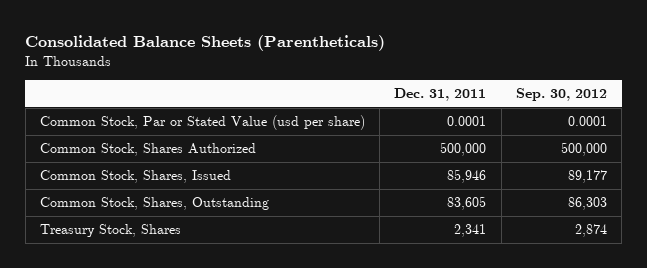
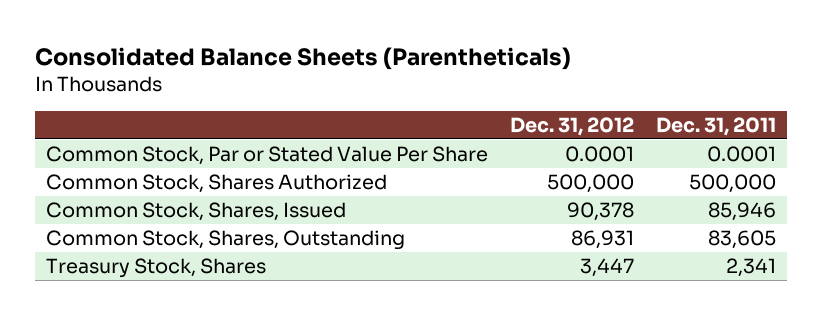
- | Dec. 31, 2011 | Sep. 30, 2012
+ | Dec. 31, 2012 | Dec. 31, 2011
- Common Stock, Par or Stated Value (usd per share) | 0.0001 | 0.0001
+ Common Stock, Par or Stated Value Per Share | 0.0001 | 0.0001

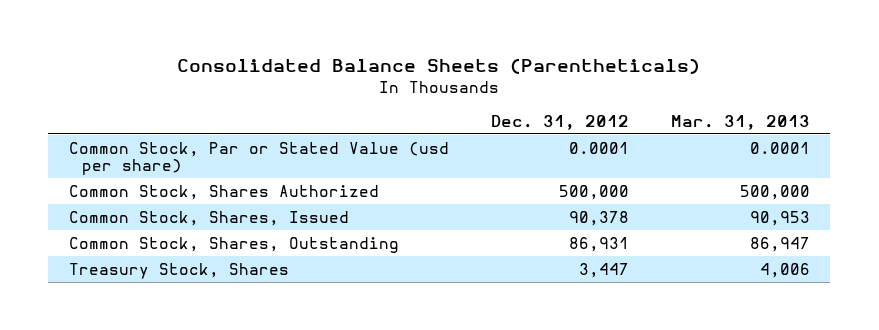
- | Dec. 31, 2012 | Dec. 31, 2011
+ | Dec. 31, 2012 | Mar. 31, 2013
- Common Stock, Par or Stated Value Per Share | 0.0001 | 0.0001
+ Common Stock, Par or Stated Value (usd per share) | 0.0001 | 0.0001

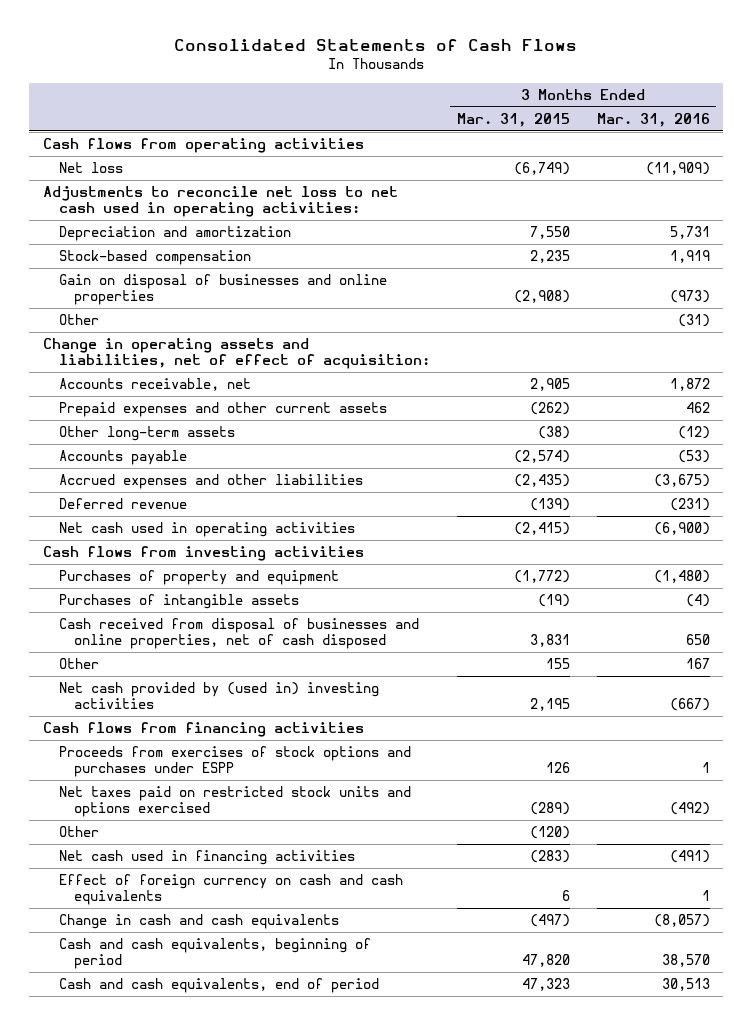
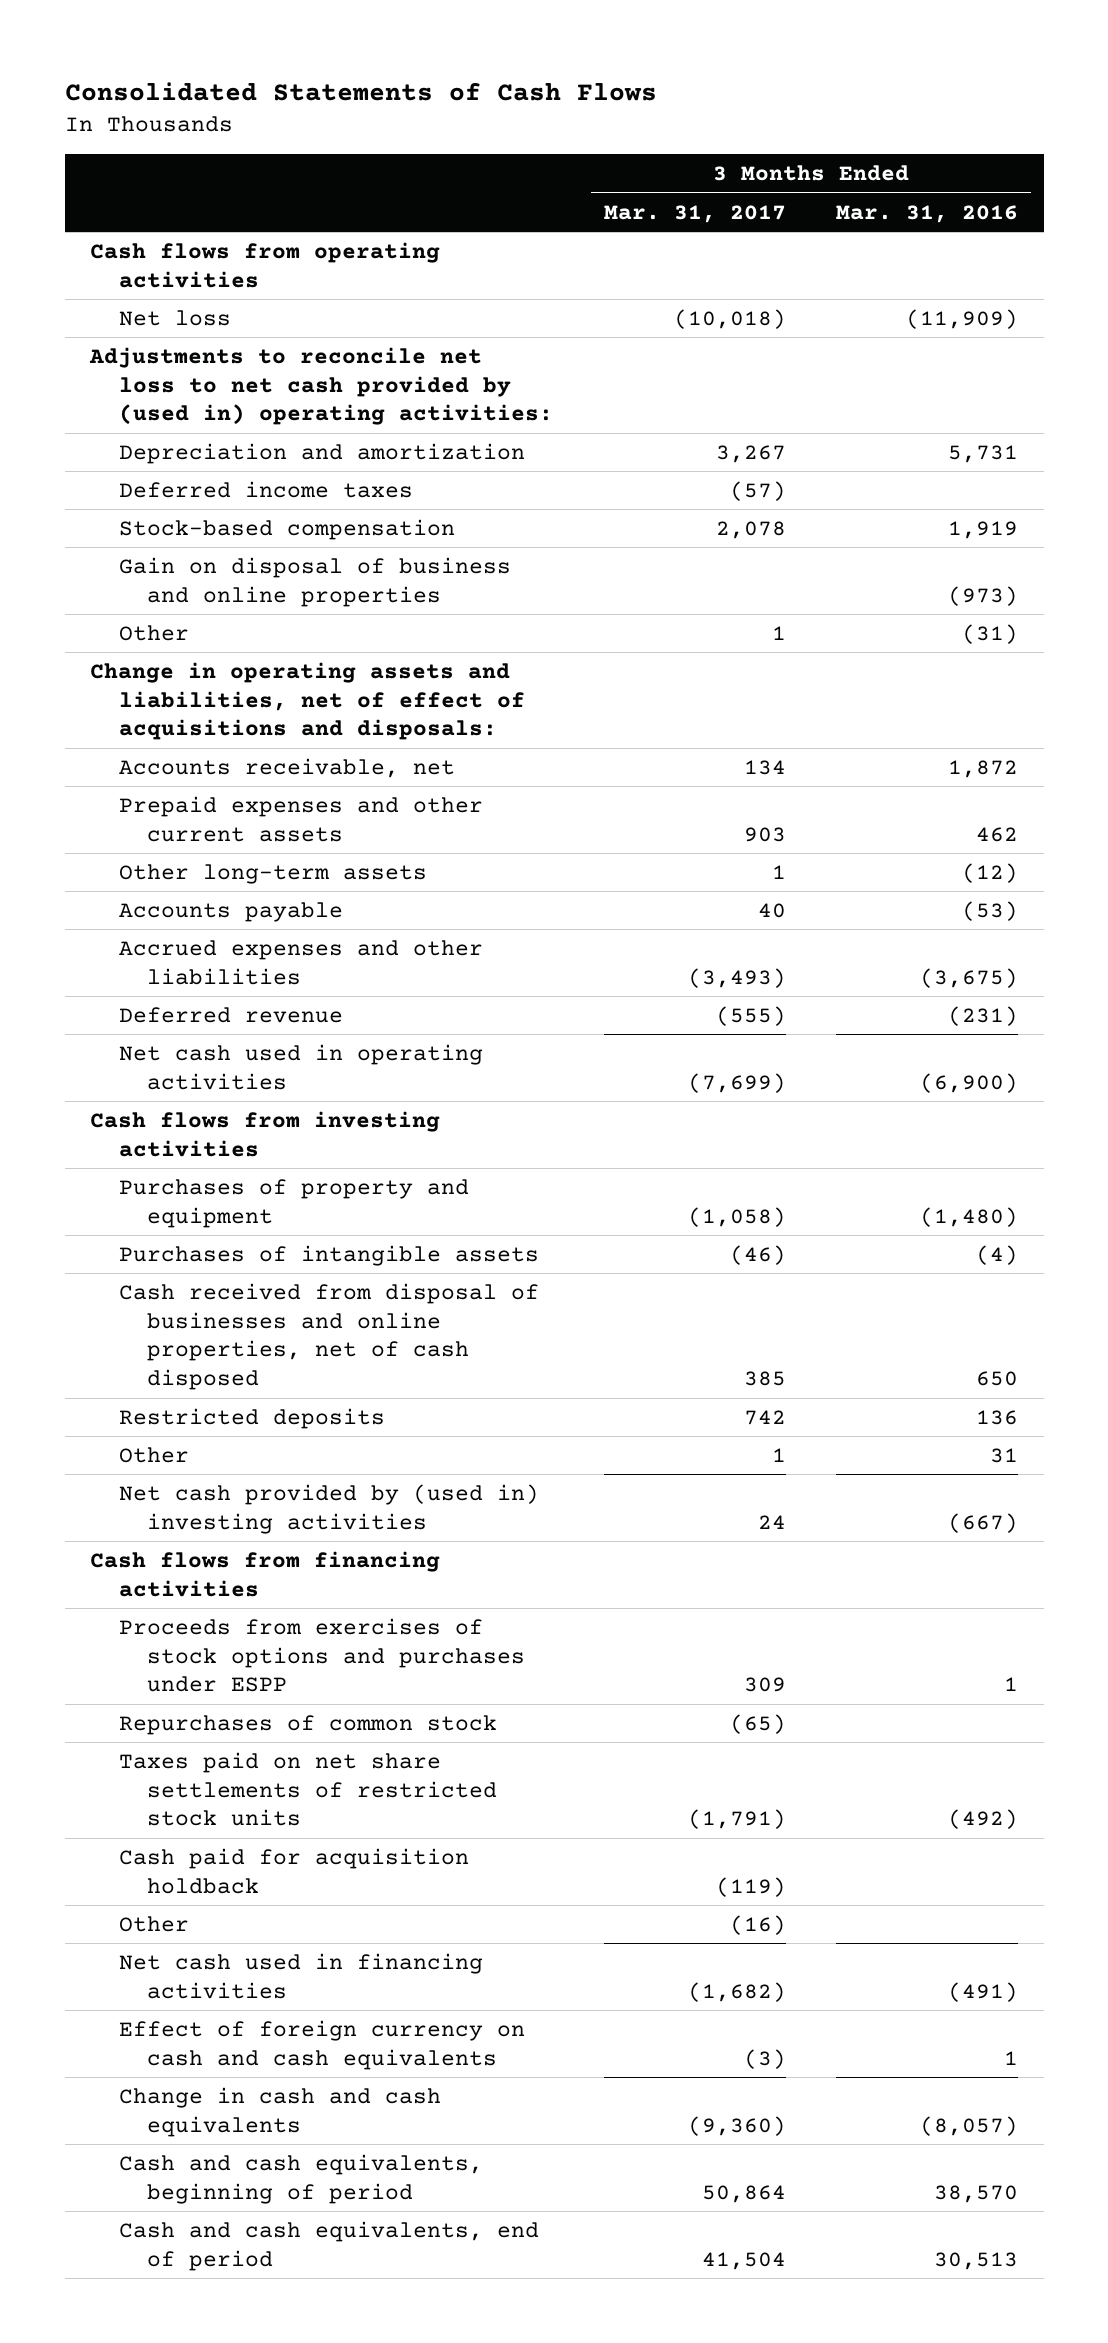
- | 3 Months Ended Mar. 31, 2015 | 3 Months Ended Mar. 31, 2016
+ | 3 Months Ended Mar. 31, 2017 | 3 Months Ended Mar. 31, 2016
- Adjustments to reconcile net loss to net cash used in operating activities:
+ Adjustments to reconcile net loss to net cash provided by (used in) operating activities:
+ Deferred income taxes | (57) |
- Gain on disposal of businesses and online properties | (2,908) | (973)
+ Gain on disposal of business and online properties | | (973)
- Change in operating assets and liabilities, net of effect of acquisition:
+ Change in operating assets and liabilities, net of effect of acquisitions and disposals:
- Other | 155 | 167
+ Restricted deposits | 742 | 136
+ Other | 1 | 31
- Net taxes paid on restricted stock units and options exercised | (289) | (492)
+ Repurchases of common stock | (65) |
+ Taxes paid on net share settlements of restricted stock units | (1,791) | (492)
+ Cash paid for acquisition holdback | (119) |

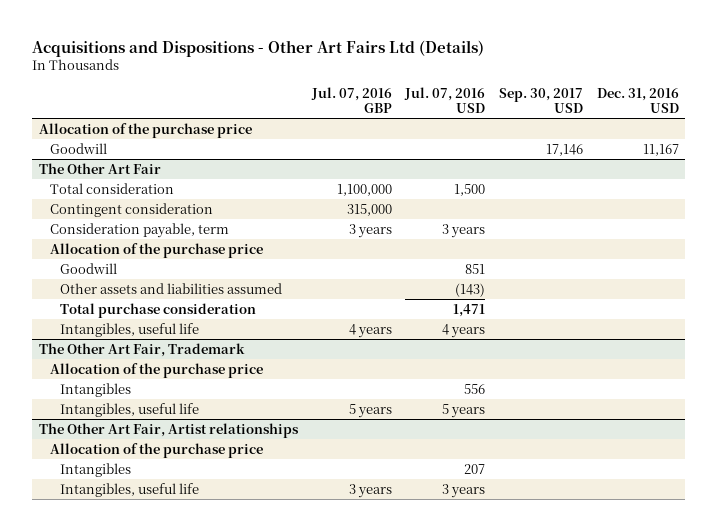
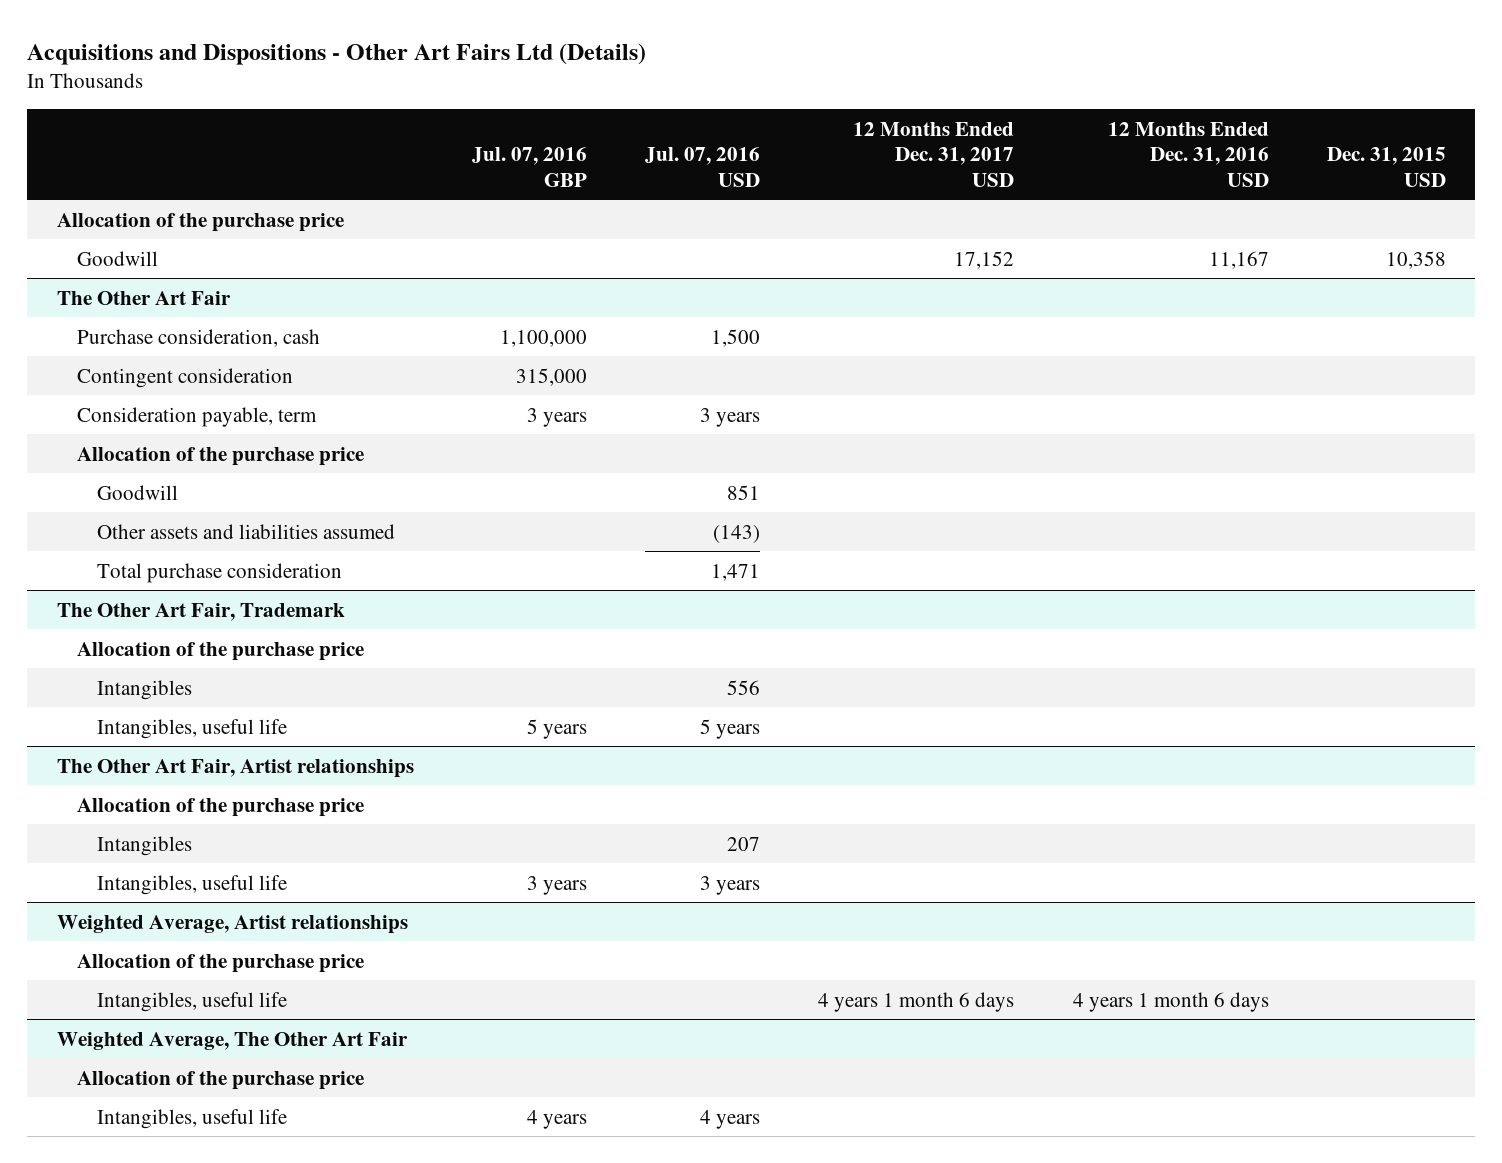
- | Jul. 07, 2016 GBP | Jul. 07, 2016 USD | Sep. 30, 2017 USD | Dec. 31, 2016 USD
+ | Jul. 07, 2016 GBP | Jul. 07, 2016 USD | 12 Months Ended Dec. 31, 2017 USD | 12 Months Ended Dec. 31, 2016 USD | Dec. 31, 2015 USD
@ The Other Art Fair
- Total consideration | 1,100,000 | 1,500 | |
+ Purchase consideration, cash | 1,100,000 | 1,500 | | |
- Intangibles, useful life | 4 years | 4 years | |
+ Weighted Average, Artist relationships
+ Allocation of the purchase price
+ Intangibles, useful life | | | 4 years 1 month 6 days | 4 years 1 month 6 days |
+ Weighted Average, The Other Art Fair
+ Allocation of the purchase price
+ Intangibles, useful life | 4 years | 4 years | | |

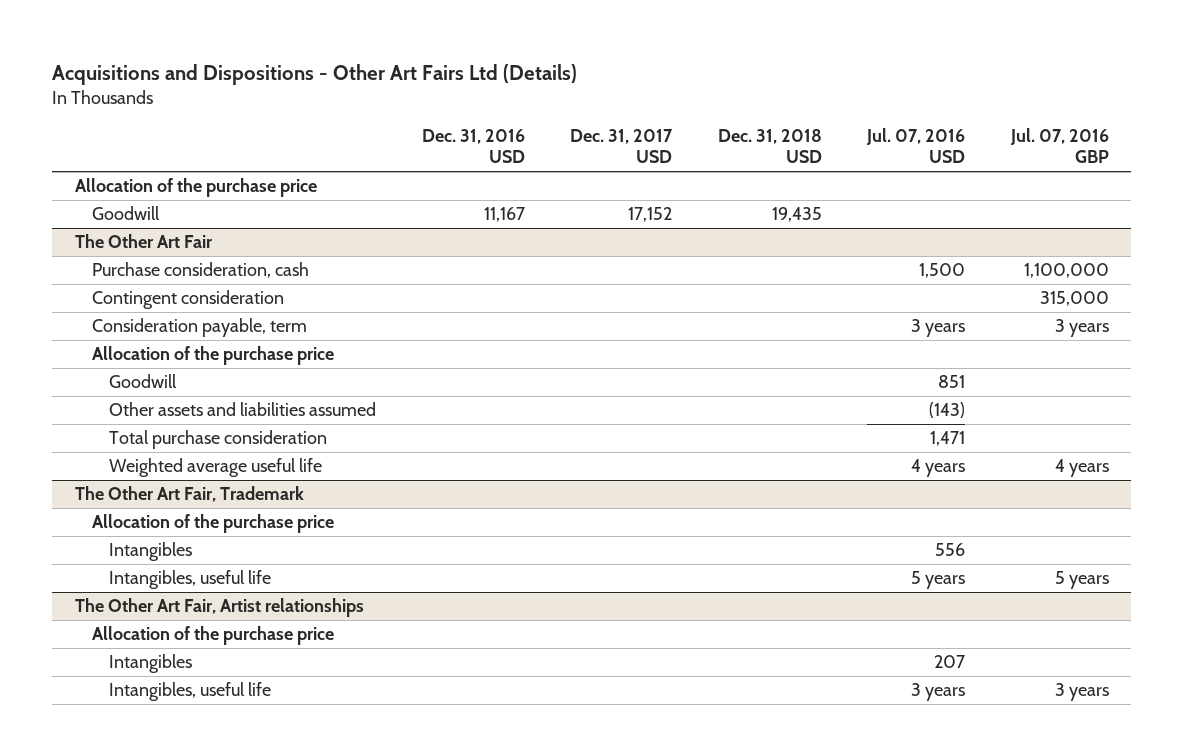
- | Jul. 07, 2016 GBP | Jul. 07, 2016 USD | 12 Months Ended Dec. 31, 2017 USD | 12 Months Ended Dec. 31, 2016 USD | Dec. 31, 2015 USD
+ | Dec. 31, 2016 USD | Dec. 31, 2017 USD | Dec. 31, 2018 USD | Jul. 07, 2016 USD | Jul. 07, 2016 GBP
@ The Other Art Fair
+ Weighted average useful life | | | | 4 years | 4 years
- Weighted Average, Artist relationships
- Allocation of the purchase price
- Intangibles, useful life | | | 4 years 1 month 6 days | 4 years 1 month 6 days |
- Weighted Average, The Other Art Fair
- Allocation of the purchase price
- Intangibles, useful life | 4 years | 4 years | | |

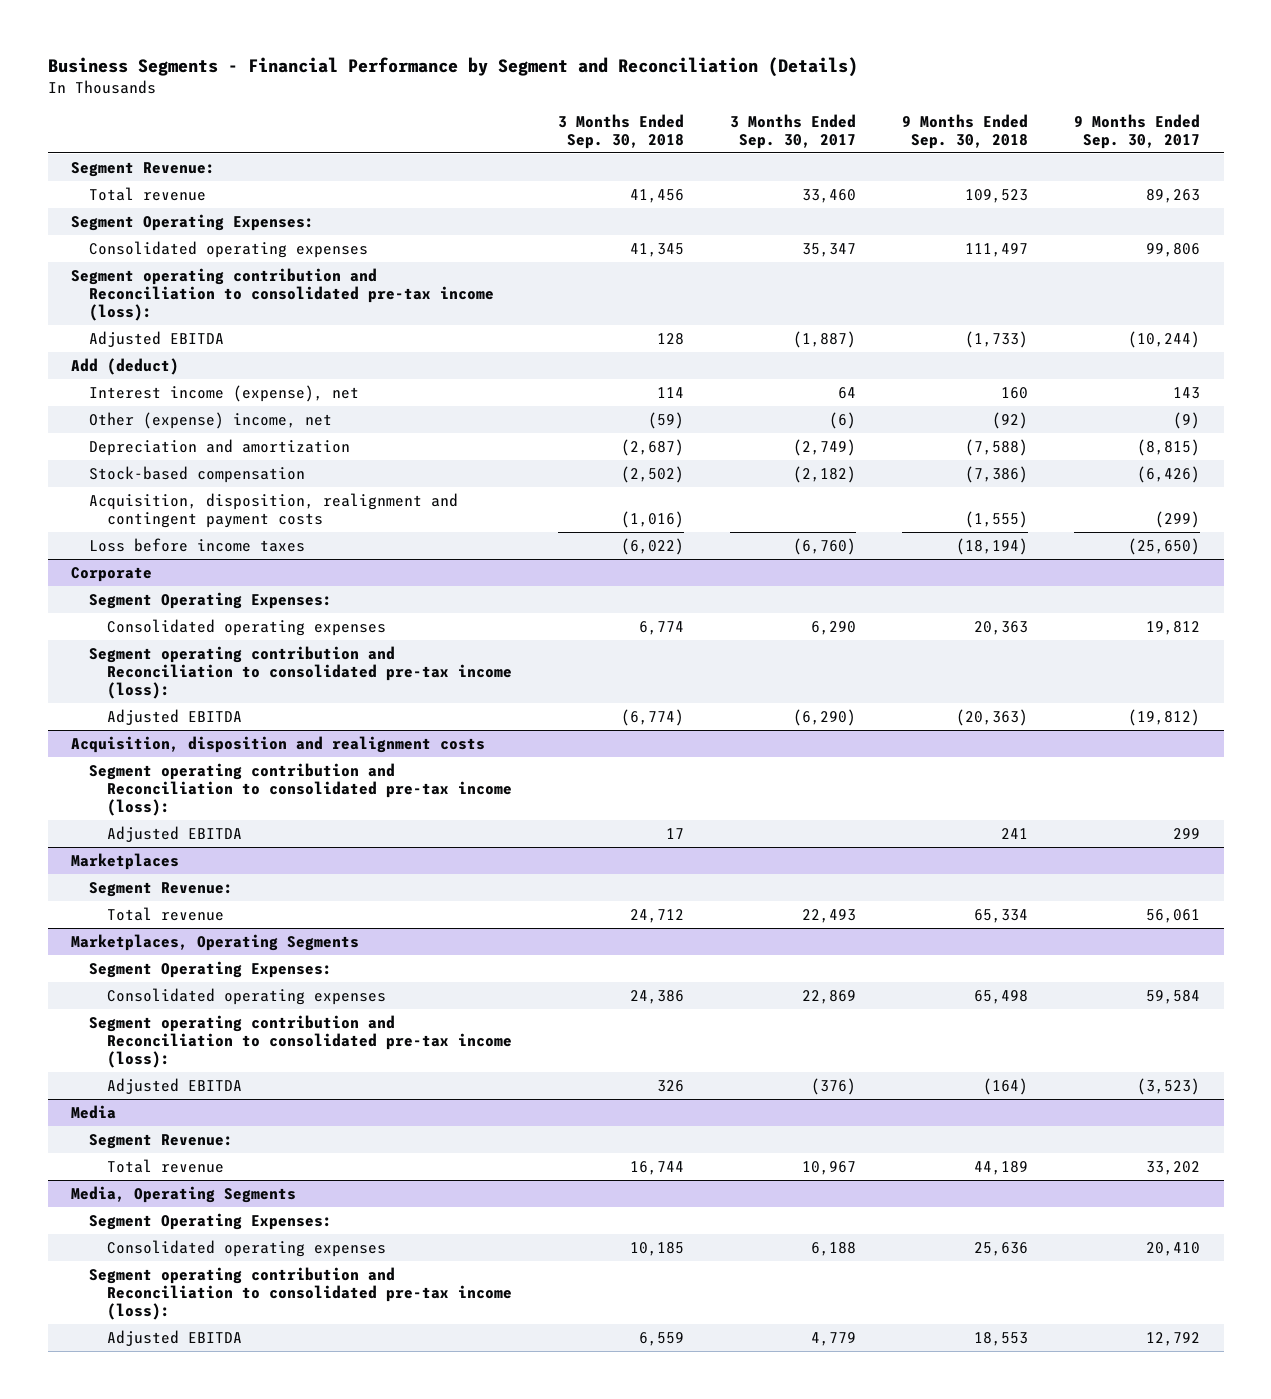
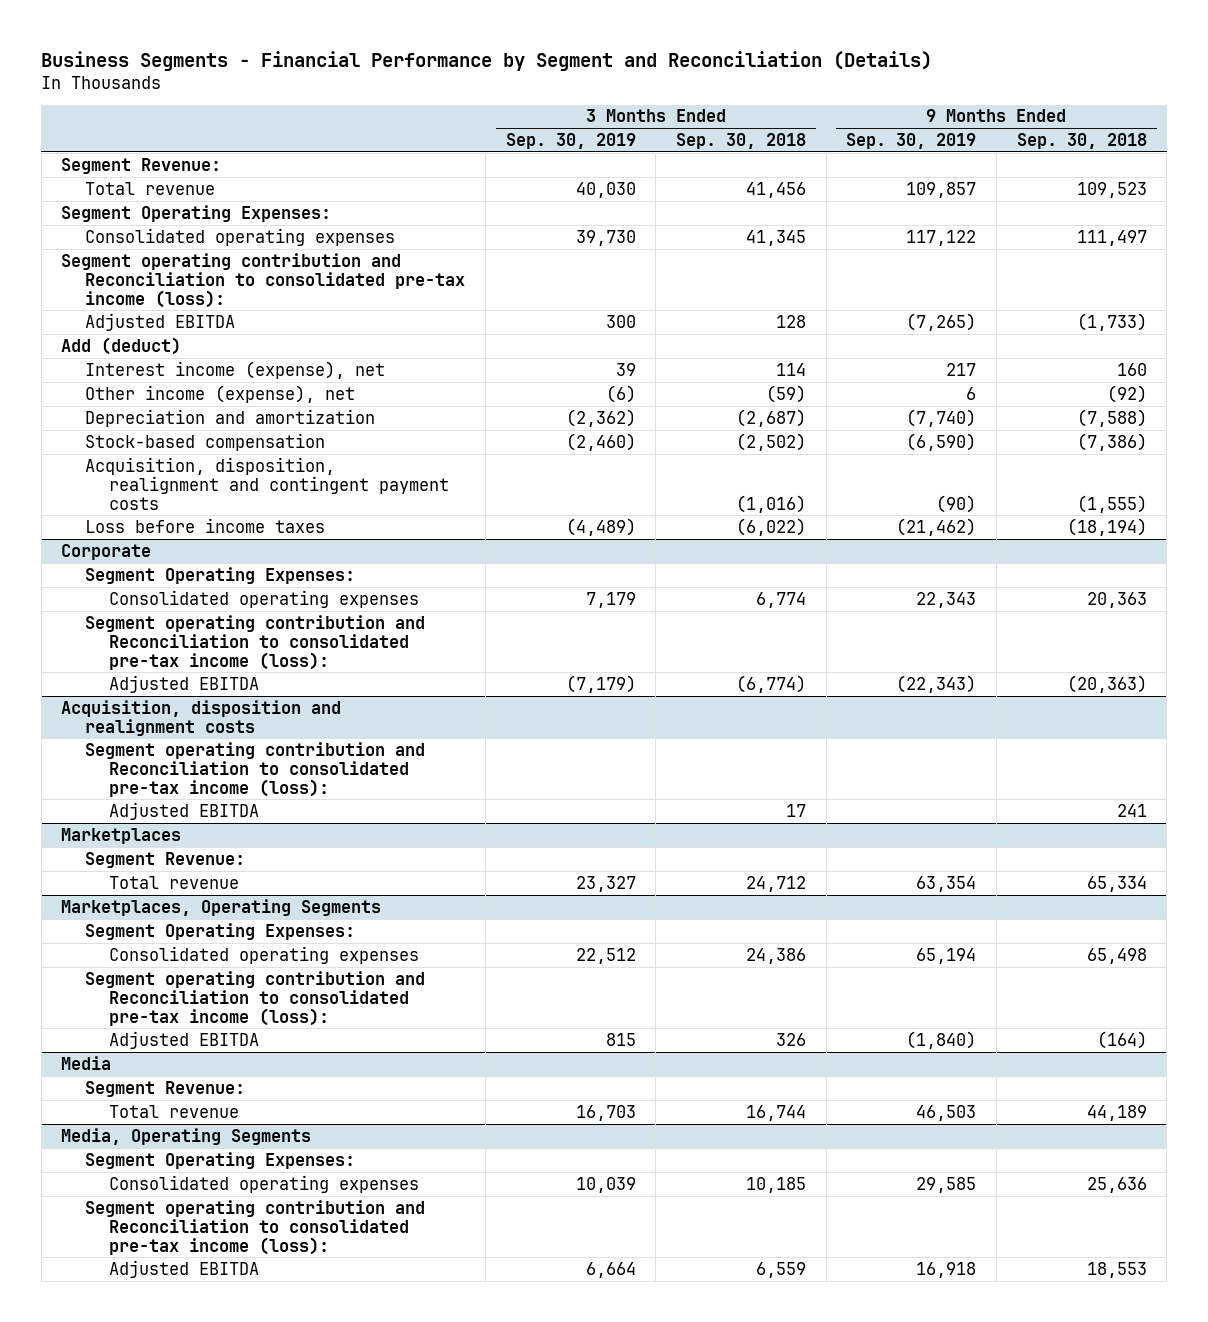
- | 3 Months Ended Sep. 30, 2018 | 3 Months Ended Sep. 30, 2017 | 9 Months Ended Sep. 30, 2018 | 9 Months Ended Sep. 30, 2017
+ | 3 Months Ended Sep. 30, 2019 | 3 Months Ended Sep. 30, 2018 | 9 Months Ended Sep. 30, 2019 | 9 Months Ended Sep. 30, 2018
- Other (expense) income, net | (59) | (6) | (92) | (9)
+ Other income (expense), net | (6) | (59) | 6 | (92)

